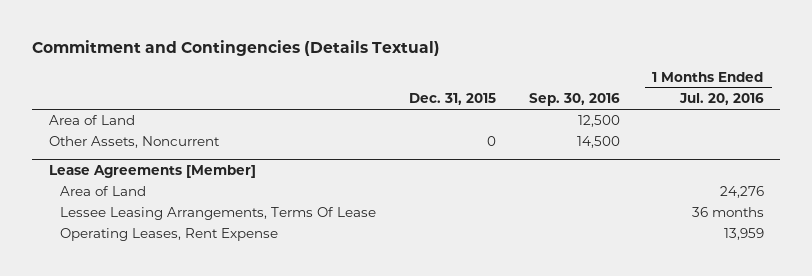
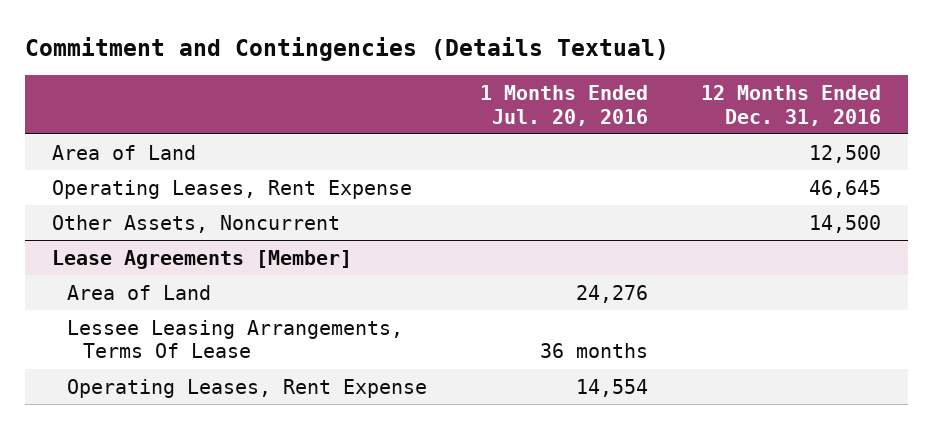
- | Dec. 31, 2015 | Sep. 30, 2016 | 1 Months Ended Jul. 20, 2016
+ | 1 Months Ended Jul. 20, 2016 | 12 Months Ended Dec. 31, 2016
+ Operating Leases, Rent Expense | | 46,645
@ Lease Agreements [Member]
- Operating Leases, Rent Expense | | | 13,959
+ Operating Leases, Rent Expense | 14,554 |

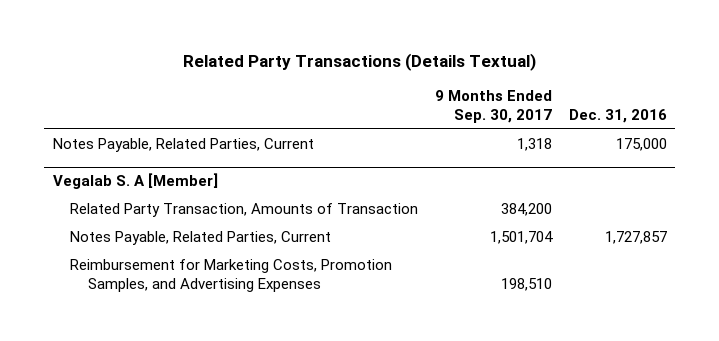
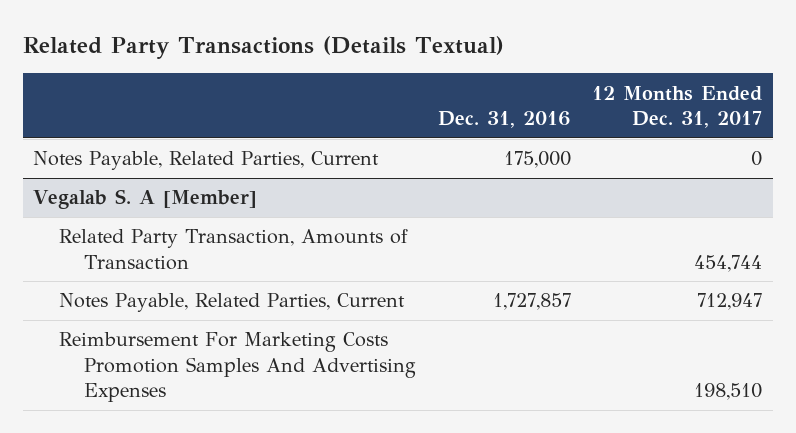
- | 9 Months Ended Sep. 30, 2017 | Dec. 31, 2016
+ | Dec. 31, 2016 | 12 Months Ended Dec. 31, 2017
@ Vegalab S. A [Member]
- Reimbursement for Marketing Costs, Promotion Samples, and Advertising Expenses | 198,510 |
+ Reimbursement For Marketing Costs Promotion Samples And Advertising Expenses | | 198,510

